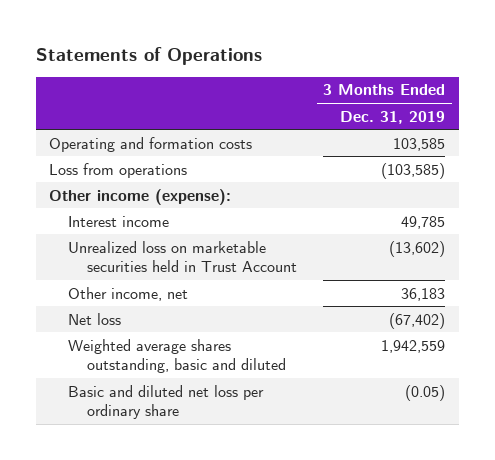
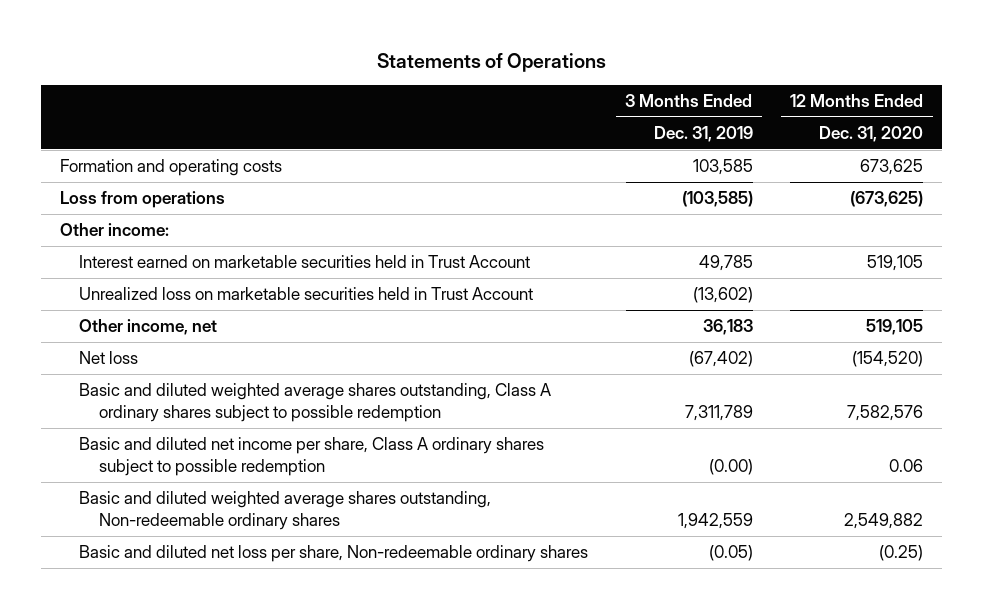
- | 3 Months Ended Dec. 31, 2019
+ | 3 Months Ended Dec. 31, 2019 | 12 Months Ended Dec. 31, 2020
- Operating and formation costs | 103,585
+ Formation and operating costs | 103,585 | 673,625
- Other income (expense):
- Interest income | 49,785
+ Other income:
+ Interest earned on marketable securities held in Trust Account | 49,785 | 519,105
- Weighted average shares outstanding, basic and diluted | 1,942,559
- Basic and diluted net loss per ordinary share | (0.05)
+ Basic and diluted weighted average shares outstanding, Class A ordinary shares subject to possible redemption | 7,311,789 | 7,582,576
+ Basic and diluted net income per share, Class A ordinary shares subject to possible redemption | (0.00) | 0.06
+ Basic and diluted weighted average shares outstanding, Non-redeemable ordinary shares | 1,942,559 | 2,549,882
+ Basic and diluted net loss per share, Non-redeemable ordinary shares | (0.05) | (0.25)

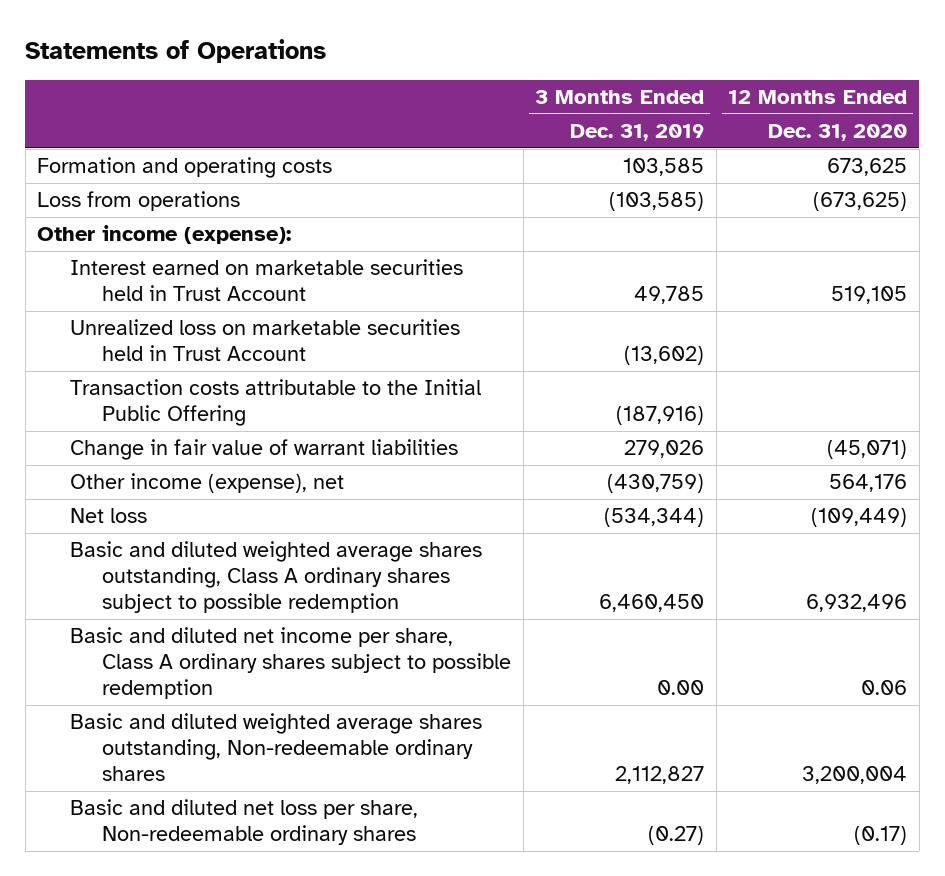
- Other income:
+ Other income (expense):
- Other income, net | 36,183 | 519,105
- Net loss | (67,402) | (154,520)
- Basic and diluted weighted average shares outstanding, Class A ordinary shares subject to possible redemption | 7,311,789 | 7,582,576
- Basic and diluted net income per share, Class A ordinary shares subject to possible redemption | (0.00) | 0.06
- Basic and diluted weighted average shares outstanding, Non-redeemable ordinary shares | 1,942,559 | 2,549,882
- Basic and diluted net loss per share, Non-redeemable ordinary shares | (0.05) | (0.25)
+ Transaction costs attributable to the Initial Public Offering | (187,916) |
+ Change in fair value of warrant liabilities | 279,026 | (45,071)
+ Other income (expense), net | (430,759) | 564,176
+ Net loss | (534,344) | (109,449)
+ Basic and diluted weighted average shares outstanding, Class A ordinary shares subject to possible redemption | 6,460,450 | 6,932,496
+ Basic and diluted net income per share, Class A ordinary shares subject to possible redemption | 0.00 | 0.06
+ Basic and diluted weighted average shares outstanding, Non-redeemable ordinary shares | 2,112,827 | 3,200,004
+ Basic and diluted net loss per share, Non-redeemable ordinary shares | (0.27) | (0.17)

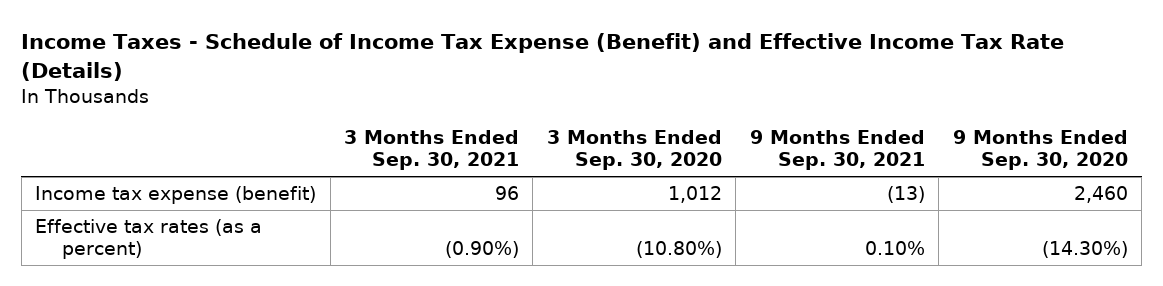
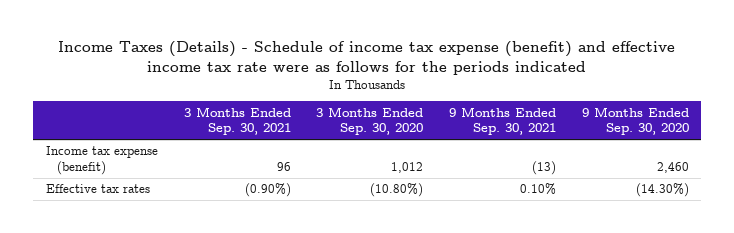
- Income Taxes - Schedule of Income Tax Expense (Benefit) and Effective Income Tax Rate (Details)
+ Income Taxes (Details) - Schedule of income tax expense (benefit) and effective income tax rate were as follows for the periods indicated
- Effective tax rates (as a percent) | (0.90%) | (10.80%) | 0.10% | (14.30%)
+ Effective tax rates | (0.90%) | (10.80%) | 0.10% | (14.30%)

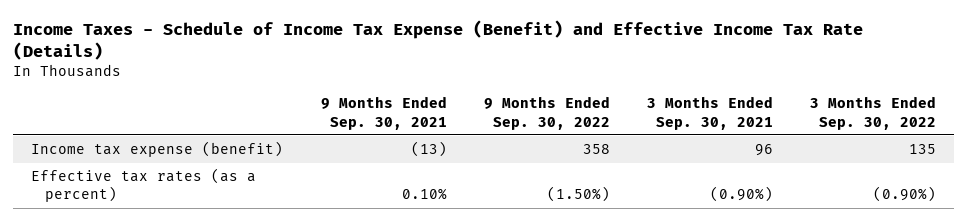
- Income Taxes (Details) - Schedule of income tax expense (benefit) and effective income tax rate were as follows for the periods indicated
+ Income Taxes - Schedule of Income Tax Expense (Benefit) and Effective Income Tax Rate (Details)
- | 3 Months Ended Sep. 30, 2021 | 3 Months Ended Sep. 30, 2020 | 9 Months Ended Sep. 30, 2021 | 9 Months Ended Sep. 30, 2020
+ | 9 Months Ended Sep. 30, 2021 | 9 Months Ended Sep. 30, 2022 | 3 Months Ended Sep. 30, 2021 | 3 Months Ended Sep. 30, 2022
- Effective tax rates | (0.90%) | (10.80%) | 0.10% | (14.30%)
+ Effective tax rates (as a percent) | 0.10% | (1.50%) | (0.90%) | (0.90%)

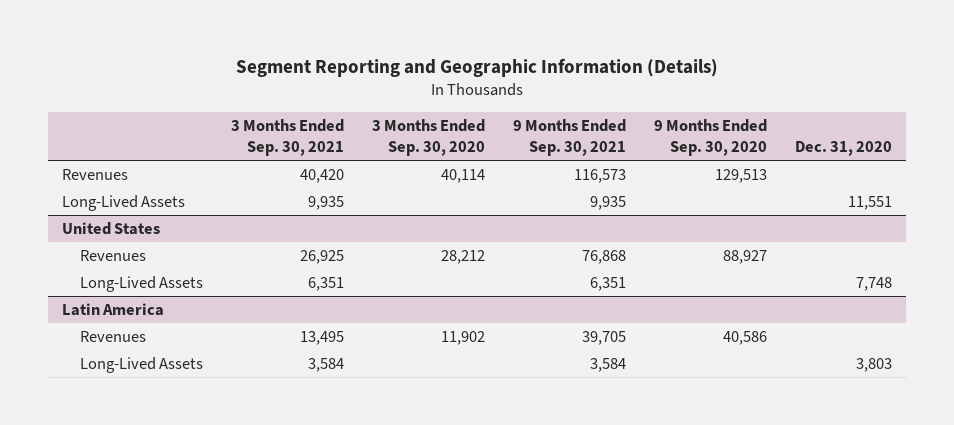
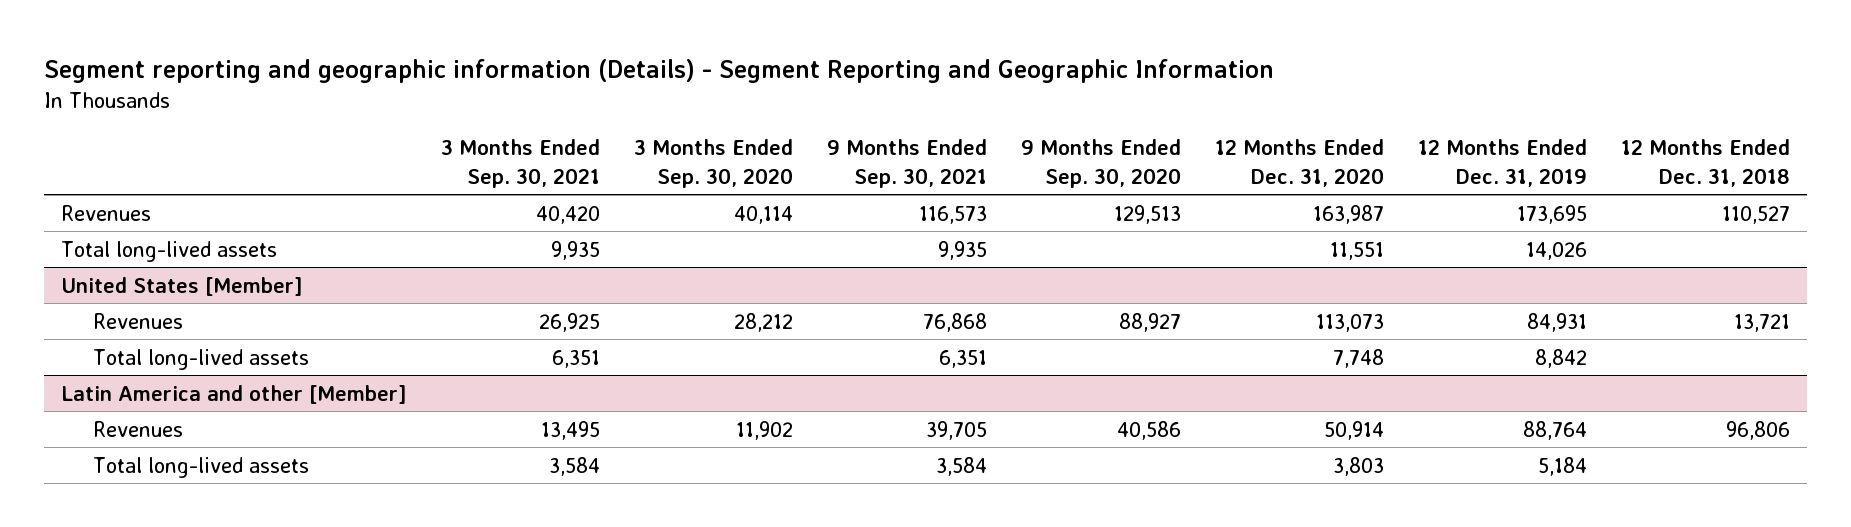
- Segment Reporting and Geographic Information (Details)
+ Segment reporting and geographic information (Details) - Segment Reporting and Geographic Information
- | 3 Months Ended Sep. 30, 2021 | 3 Months Ended Sep. 30, 2020 | 9 Months Ended Sep. 30, 2021 | 9 Months Ended Sep. 30, 2020 | Dec. 31, 2020
+ | 3 Months Ended Sep. 30, 2021 | 3 Months Ended Sep. 30, 2020 | 9 Months Ended Sep. 30, 2021 | 9 Months Ended Sep. 30, 2020 | 12 Months Ended Dec. 31, 2020 | 12 Months Ended Dec. 31, 2019 | 12 Months Ended Dec. 31, 2018
- Long-Lived Assets | 9,935 | | 9,935 | | 11,551
- United States
+ Total long-lived assets | 9,935 | | 9,935 | | 11,551 | 14,026 |
+ United States [Member]
- Long-Lived Assets | 6,351 | | 6,351 | | 7,748
- Latin America
+ Total long-lived assets | 6,351 | | 6,351 | | 7,748 | 8,842 |
+ Latin America and other [Member]
- Long-Lived Assets | 3,584 | | 3,584 | | 3,803
+ Total long-lived assets | 3,584 | | 3,584 | | 3,803 | 5,184 |

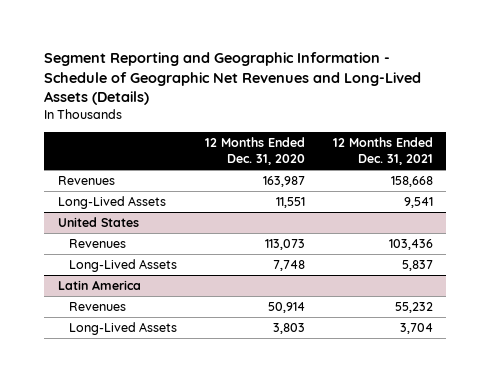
- Segment reporting and geographic information (Details) - Segment Reporting and Geographic Information
+ Segment Reporting and Geographic Information - Schedule of Geographic Net Revenues and Long-Lived Assets (Details)
- | 3 Months Ended Sep. 30, 2021 | 3 Months Ended Sep. 30, 2020 | 9 Months Ended Sep. 30, 2021 | 9 Months Ended Sep. 30, 2020 | 12 Months Ended Dec. 31, 2020 | 12 Months Ended Dec. 31, 2019 | 12 Months Ended Dec. 31, 2018
+ | 12 Months Ended Dec. 31, 2020 | 12 Months Ended Dec. 31, 2021
- Total long-lived assets | 9,935 | | 9,935 | | 11,551 | 14,026 |
- United States [Member]
+ Long-Lived Assets | 11,551 | 9,541
+ United States
- Total long-lived assets | 6,351 | | 6,351 | | 7,748 | 8,842 |
- Latin America and other [Member]
+ Long-Lived Assets | 7,748 | 5,837
+ Latin America
- Total long-lived assets | 3,584 | | 3,584 | | 3,803 | 5,184 |
+ Long-Lived Assets | 3,803 | 3,704

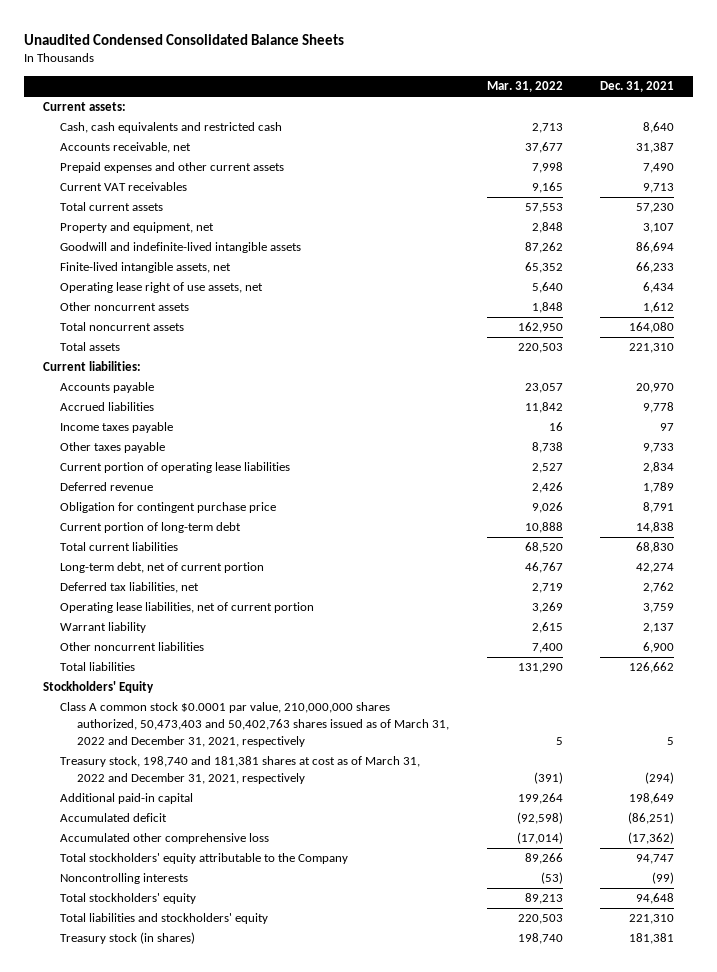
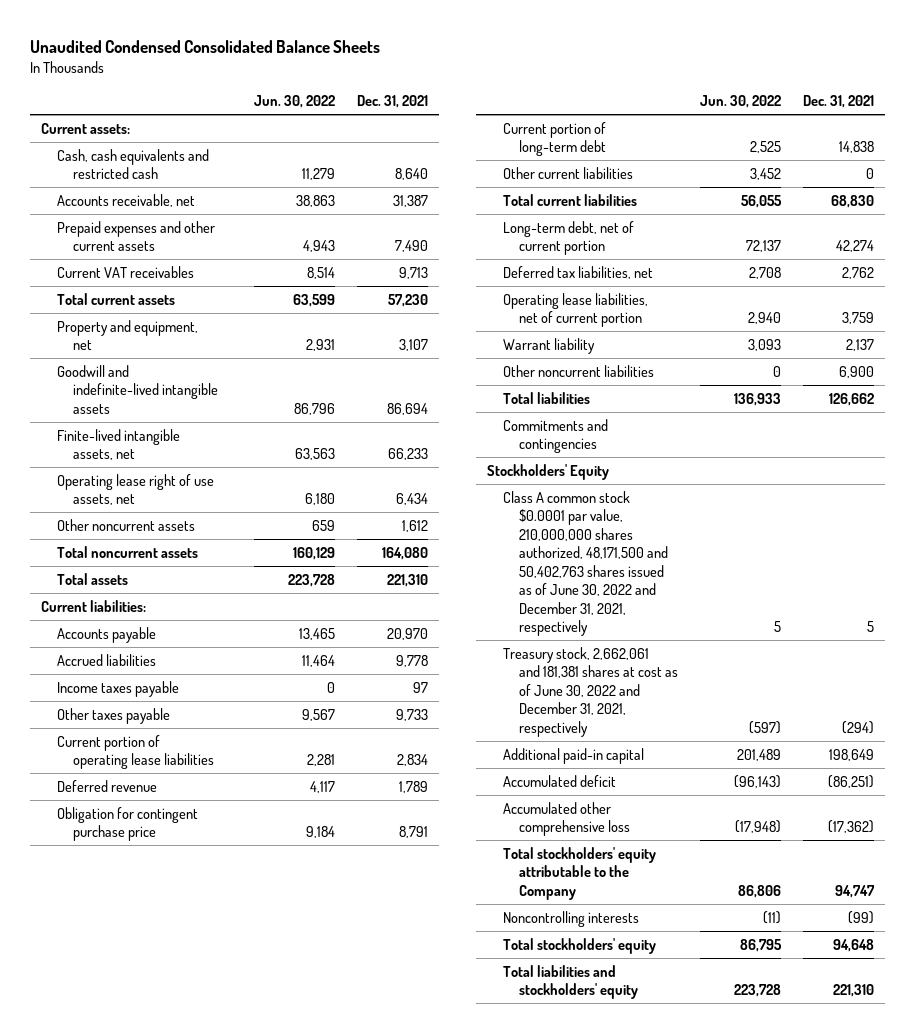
- | Mar. 31, 2022 | Dec. 31, 2021
+ | Jun. 30, 2022 | Dec. 31, 2021
+ Other current liabilities | 3,452 | 0
+ Commitments and contingencies
- Class A common stock $0.0001 par value, 210,000,000 shares authorized, 50,473,403 and 50,402,763 shares issued as of March 31, 2022 and December 31, 2021, respectively | 5 | 5
- Treasury stock, 198,740 and 181,381 shares at cost as of March 31, 2022 and December 31, 2021, respectively | (391) | (294)
+ Class A common stock $0.0001 par value, 210,000,000 shares authorized, 48,171,500 and 50,402,763 shares issued as of June 30, 2022 and December 31, 2021, respectively | 5 | 5
+ Treasury stock, 2,662,061 and 181,381 shares at cost as of June 30, 2022 and December 31, 2021, respectively | (597) | (294)
- Treasury stock (in shares) | 198,740 | 181,381

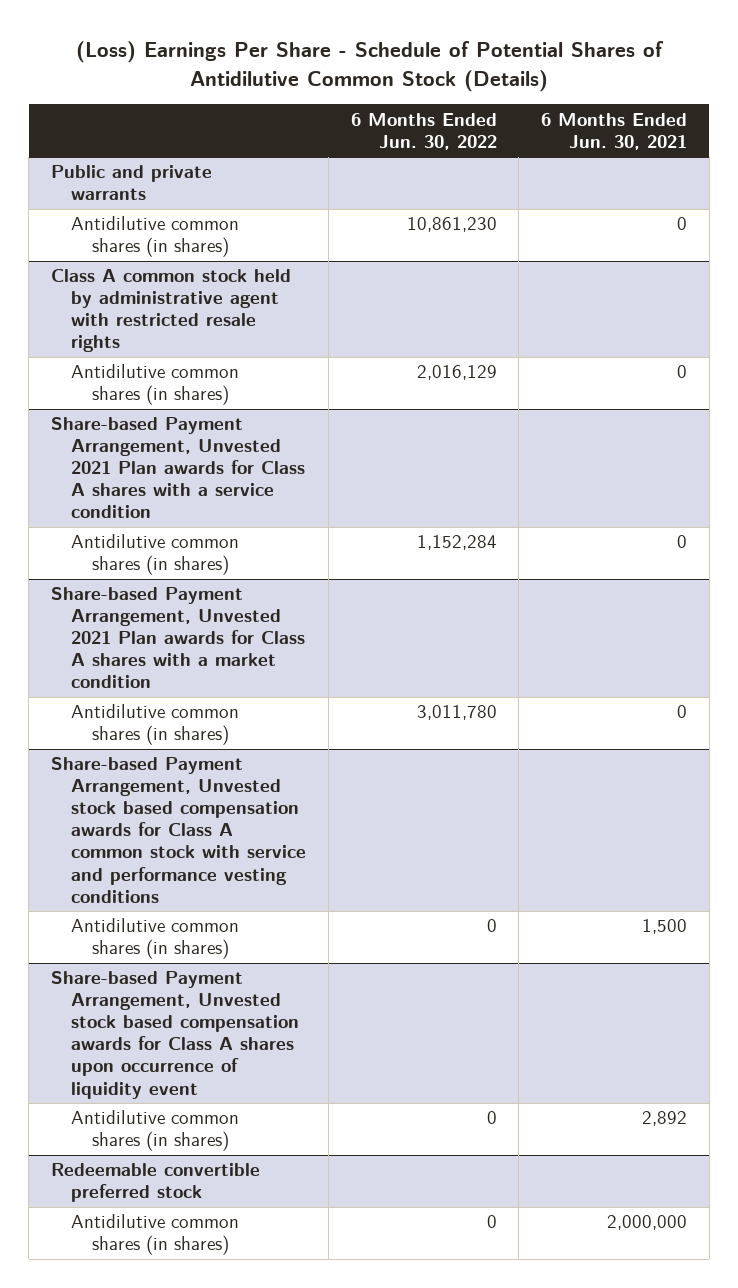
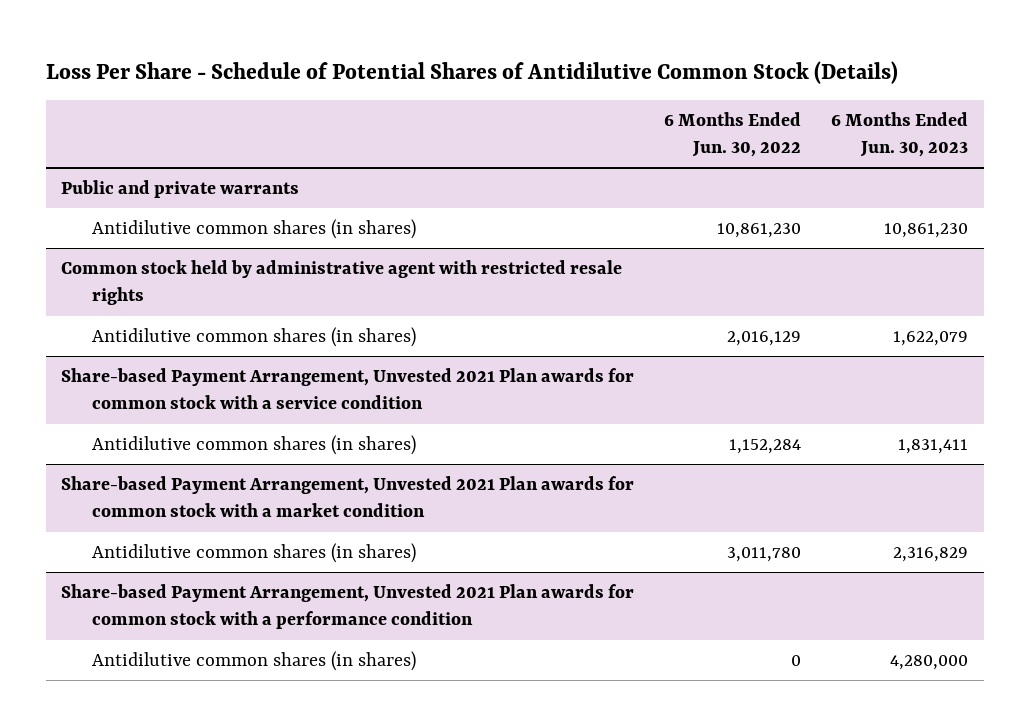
- (Loss) Earnings Per Share - Schedule of Potential Shares of Antidilutive Common Stock (Details)
+ Loss Per Share - Schedule of Potential Shares of Antidilutive Common Stock (Details)
- | 6 Months Ended Jun. 30, 2022 | 6 Months Ended Jun. 30, 2021
+ | 6 Months Ended Jun. 30, 2022 | 6 Months Ended Jun. 30, 2023
- Class A common stock held by administrative agent with restricted resale rights
+ Common stock held by administrative agent with restricted resale rights
- Share-based Payment Arrangement, Unvested 2021 Plan awards for Class A shares with a service condition
+ Share-based Payment Arrangement, Unvested 2021 Plan awards for common stock with a service condition
- Share-based Payment Arrangement, Unvested 2021 Plan awards for Class A shares with a market condition
+ Share-based Payment Arrangement, Unvested 2021 Plan awards for common stock with a market condition
- Share-based Payment Arrangement, Unvested stock based compensation awards for Class A common stock with service and performance vesting conditions
- Antidilutive common shares (in shares) | 0 | 1,500
- Share-based Payment Arrangement, Unvested stock based compensation awards for Class A shares upon occurrence of liquidity event
- Antidilutive common shares (in shares) | 0 | 2,892
- Redeemable convertible preferred stock
+ Share-based Payment Arrangement, Unvested 2021 Plan awards for common stock with a performance condition

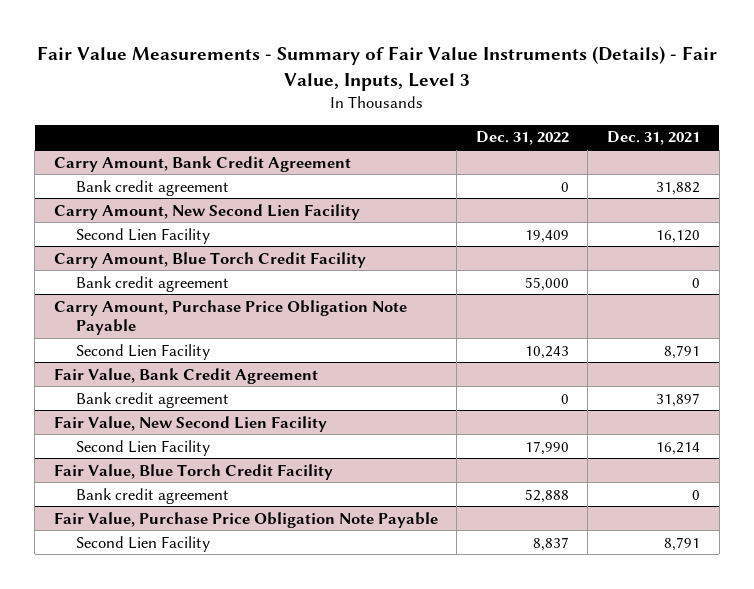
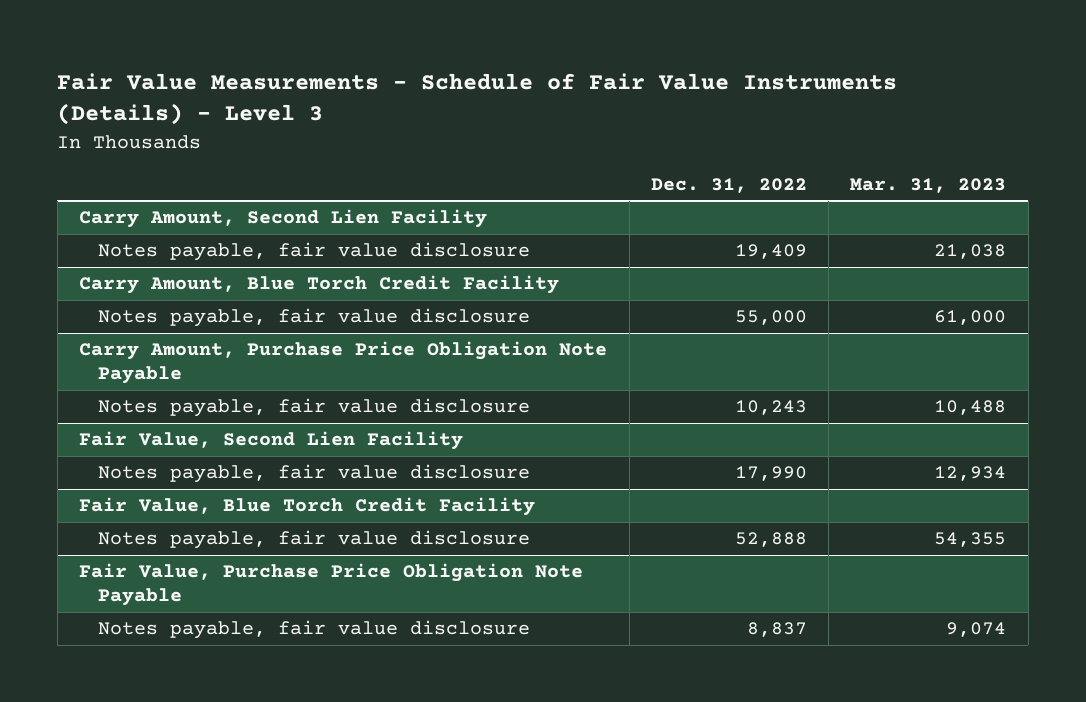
- Fair Value Measurements - Summary of Fair Value Instruments (Details) - Fair Value, Inputs, Level 3
+ Fair Value Measurements - Schedule of Fair Value Instruments (Details) - Level 3
- | Dec. 31, 2022 | Dec. 31, 2021
+ | Dec. 31, 2022 | Mar. 31, 2023
- Carry Amount, Bank Credit Agreement
- Bank credit agreement | 0 | 31,882
- Carry Amount, New Second Lien Facility
- Second Lien Facility | 19,409 | 16,120
+ Carry Amount, Second Lien Facility
+ Notes payable, fair value disclosure | 19,409 | 21,038
@ Carry Amount, Blue Torch Credit Facility
- Bank credit agreement | 55,000 | 0
+ Notes payable, fair value disclosure | 55,000 | 61,000
@ Carry Amount, Purchase Price Obligation Note Payable
- Second Lien Facility | 10,243 | 8,791
- Fair Value, Bank Credit Agreement
- Bank credit agreement | 0 | 31,897
- Fair Value, New Second Lien Facility
- Second Lien Facility | 17,990 | 16,214
@ Carry Amount, Purchase Price Obligation Note Payable
+ Notes payable, fair value disclosure | 10,243 | 10,488
+ Fair Value, Second Lien Facility
+ Notes payable, fair value disclosure | 17,990 | 12,934
@ Fair Value, Blue Torch Credit Facility
- Bank credit agreement | 52,888 | 0
+ Notes payable, fair value disclosure | 52,888 | 54,355
@ Fair Value, Purchase Price Obligation Note Payable
- Second Lien Facility | 8,837 | 8,791
+ Notes payable, fair value disclosure | 8,837 | 9,074

